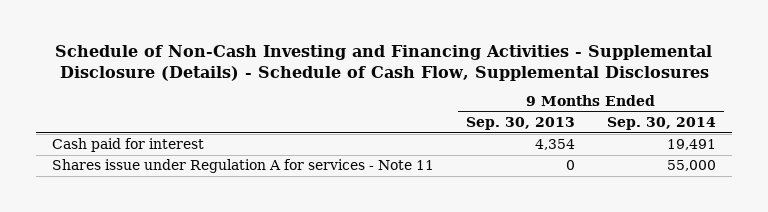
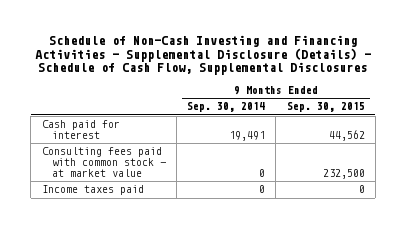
- | 9 Months Ended Sep. 30, 2013 | 9 Months Ended Sep. 30, 2014
+ | 9 Months Ended Sep. 30, 2014 | 9 Months Ended Sep. 30, 2015
- Shares issue under Regulation A for services - Note 11 | 0 | 55,000
+ Consulting fees paid with common stock - at market value | 0 | 232,500
+ Income taxes paid | 0 | 0

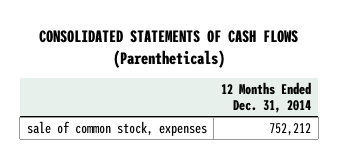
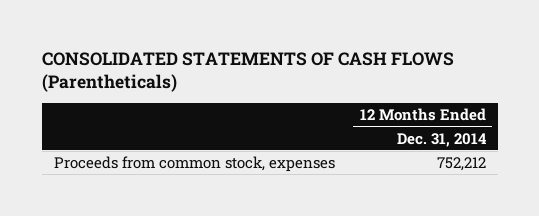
- sale of common stock, expenses | 752,212
+ Proceeds from common stock, expenses | 752,212

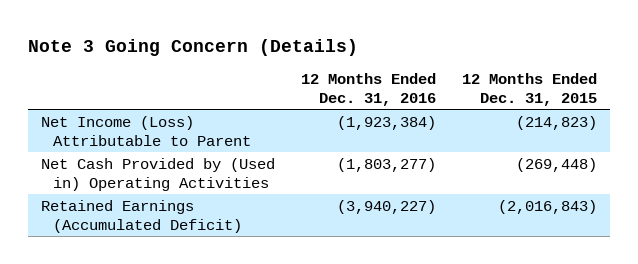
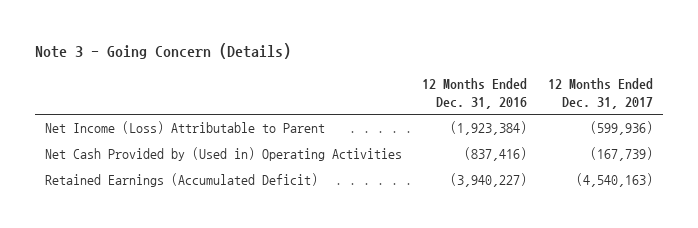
- Note 3 Going Concern (Details)
+ Note 3 - Going Concern (Details)
- | 12 Months Ended Dec. 31, 2016 | 12 Months Ended Dec. 31, 2015
+ | 12 Months Ended Dec. 31, 2016 | 12 Months Ended Dec. 31, 2017
- Net Cash Provided by (Used in) Operating Activities | (1,803,277) | (269,448)
+ Net Cash Provided by (Used in) Operating Activities | (837,416) | (167,739)

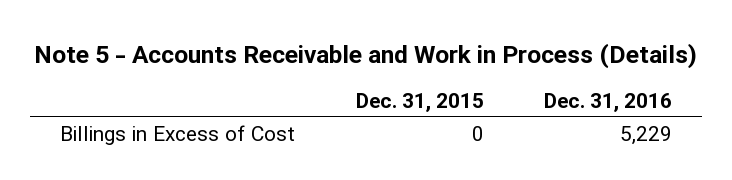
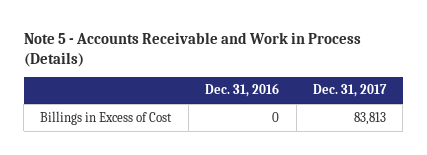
- | Dec. 31, 2015 | Dec. 31, 2016
+ | Dec. 31, 2016 | Dec. 31, 2017
- Billings in Excess of Cost | 0 | 5,229
+ Billings in Excess of Cost | 0 | 83,813

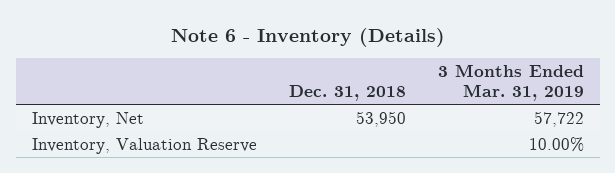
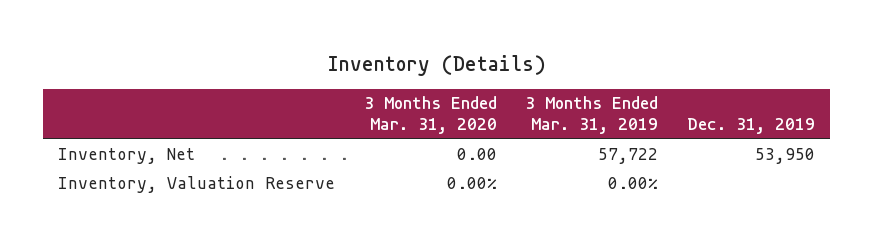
- Note 6 - Inventory (Details)
+ Inventory (Details)
- | Dec. 31, 2018 | 3 Months Ended Mar. 31, 2019
+ | 3 Months Ended Mar. 31, 2020 | 3 Months Ended Mar. 31, 2019 | Dec. 31, 2019
- Inventory, Valuation Reserve | | 10.00%
+ Inventory, Valuation Reserve | 0.00% | 0.00% |

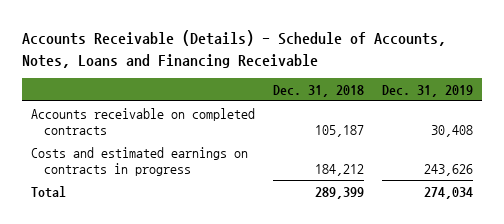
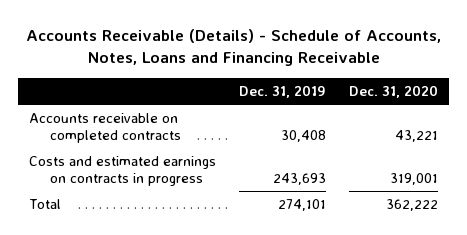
- | Dec. 31, 2018 | Dec. 31, 2019
+ | Dec. 31, 2019 | Dec. 31, 2020
- Costs and estimated earnings on contracts in progress | 184,212 | 243,626
- Total | 289,399 | 274,034
+ Costs and estimated earnings on contracts in progress | 243,693 | 319,001
+ Total | 274,101 | 362,222

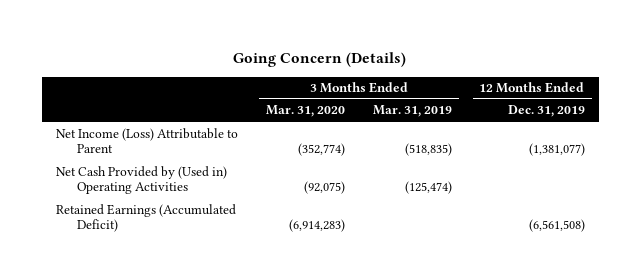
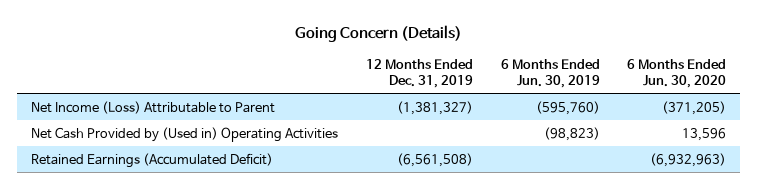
- | 3 Months Ended Mar. 31, 2020 | 3 Months Ended Mar. 31, 2019 | 12 Months Ended Dec. 31, 2019
+ | 12 Months Ended Dec. 31, 2019 | 6 Months Ended Jun. 30, 2019 | 6 Months Ended Jun. 30, 2020
- Net Income (Loss) Attributable to Parent | (352,774) | (518,835) | (1,381,077)
+ Net Income (Loss) Attributable to Parent | (1,381,327) | (595,760) | (371,205)

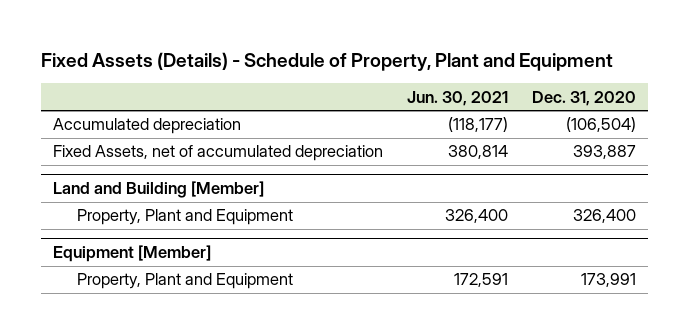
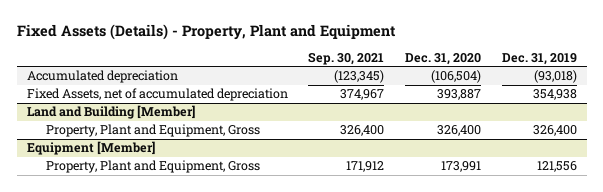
- Fixed Assets (Details) - Schedule of Property, Plant and Equipment
+ Fixed Assets (Details) - Property, Plant and Equipment
- | Jun. 30, 2021 | Dec. 31, 2020
+ | Sep. 30, 2021 | Dec. 31, 2020 | Dec. 31, 2019
@ Land and Building [Member]
- Property, Plant and Equipment | 326,400 | 326,400
+ Property, Plant and Equipment, Gross | 326,400 | 326,400 | 326,400
@ Equipment [Member]
- Property, Plant and Equipment | 172,591 | 173,991
+ Property, Plant and Equipment, Gross | 171,912 | 173,991 | 121,556

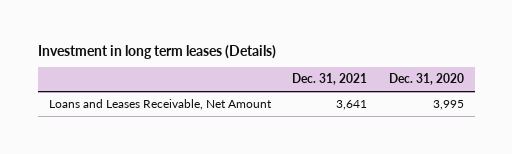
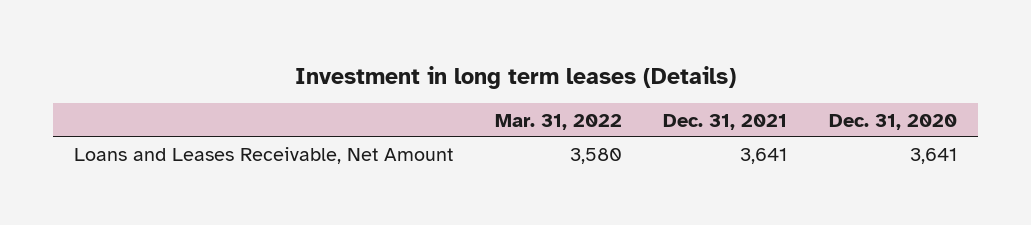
- | Dec. 31, 2021 | Dec. 31, 2020
+ | Mar. 31, 2022 | Dec. 31, 2021 | Dec. 31, 2020
- Loans and Leases Receivable, Net Amount | 3,641 | 3,995
+ Loans and Leases Receivable, Net Amount | 3,580 | 3,641 | 3,641

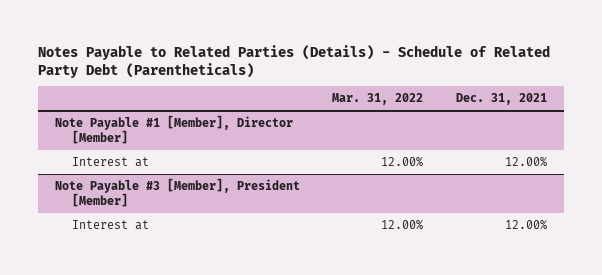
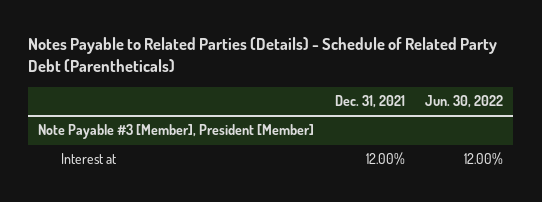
- | Mar. 31, 2022 | Dec. 31, 2021
+ | Dec. 31, 2021 | Jun. 30, 2022
- Note Payable #1 [Member], Director [Member]
- Interest at | 12.00% | 12.00%

